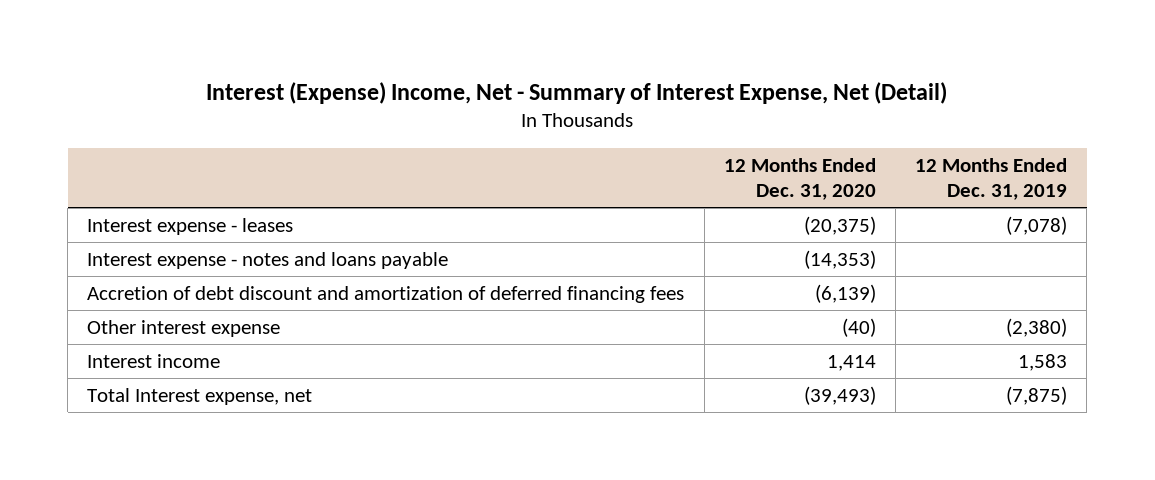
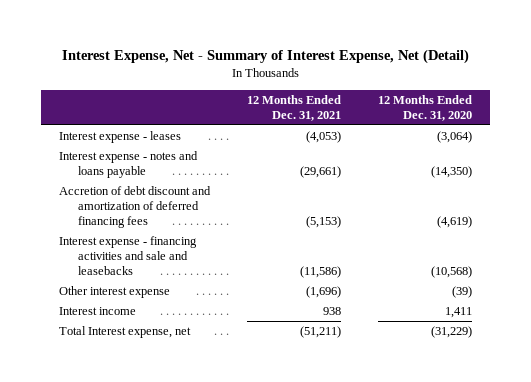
- Interest (Expense) Income, Net - Summary of Interest Expense, Net (Detail)
+ Interest Expense, Net - Summary of Interest Expense, Net (Detail)
- | 12 Months Ended Dec. 31, 2020 | 12 Months Ended Dec. 31, 2019
+ | 12 Months Ended Dec. 31, 2021 | 12 Months Ended Dec. 31, 2020
- Interest expense - leases | (20,375) | (7,078)
- Interest expense - notes and loans payable | (14,353) |
- Accretion of debt discount and amortization of deferred financing fees | (6,139) |
- Other interest expense | (40) | (2,380)
- Interest income | 1,414 | 1,583
- Total Interest expense, net | (39,493) | (7,875)
+ Interest expense - leases | (4,053) | (3,064)
+ Interest expense - notes and loans payable | (29,661) | (14,350)
+ Accretion of debt discount and amortization of deferred financing fees | (5,153) | (4,619)
+ Interest expense - financing activities and sale and leasebacks | (11,586) | (10,568)
+ Other interest expense | (1,696) | (39)
+ Interest income | 938 | 1,411
+ Total Interest expense, net | (51,211) | (31,229)

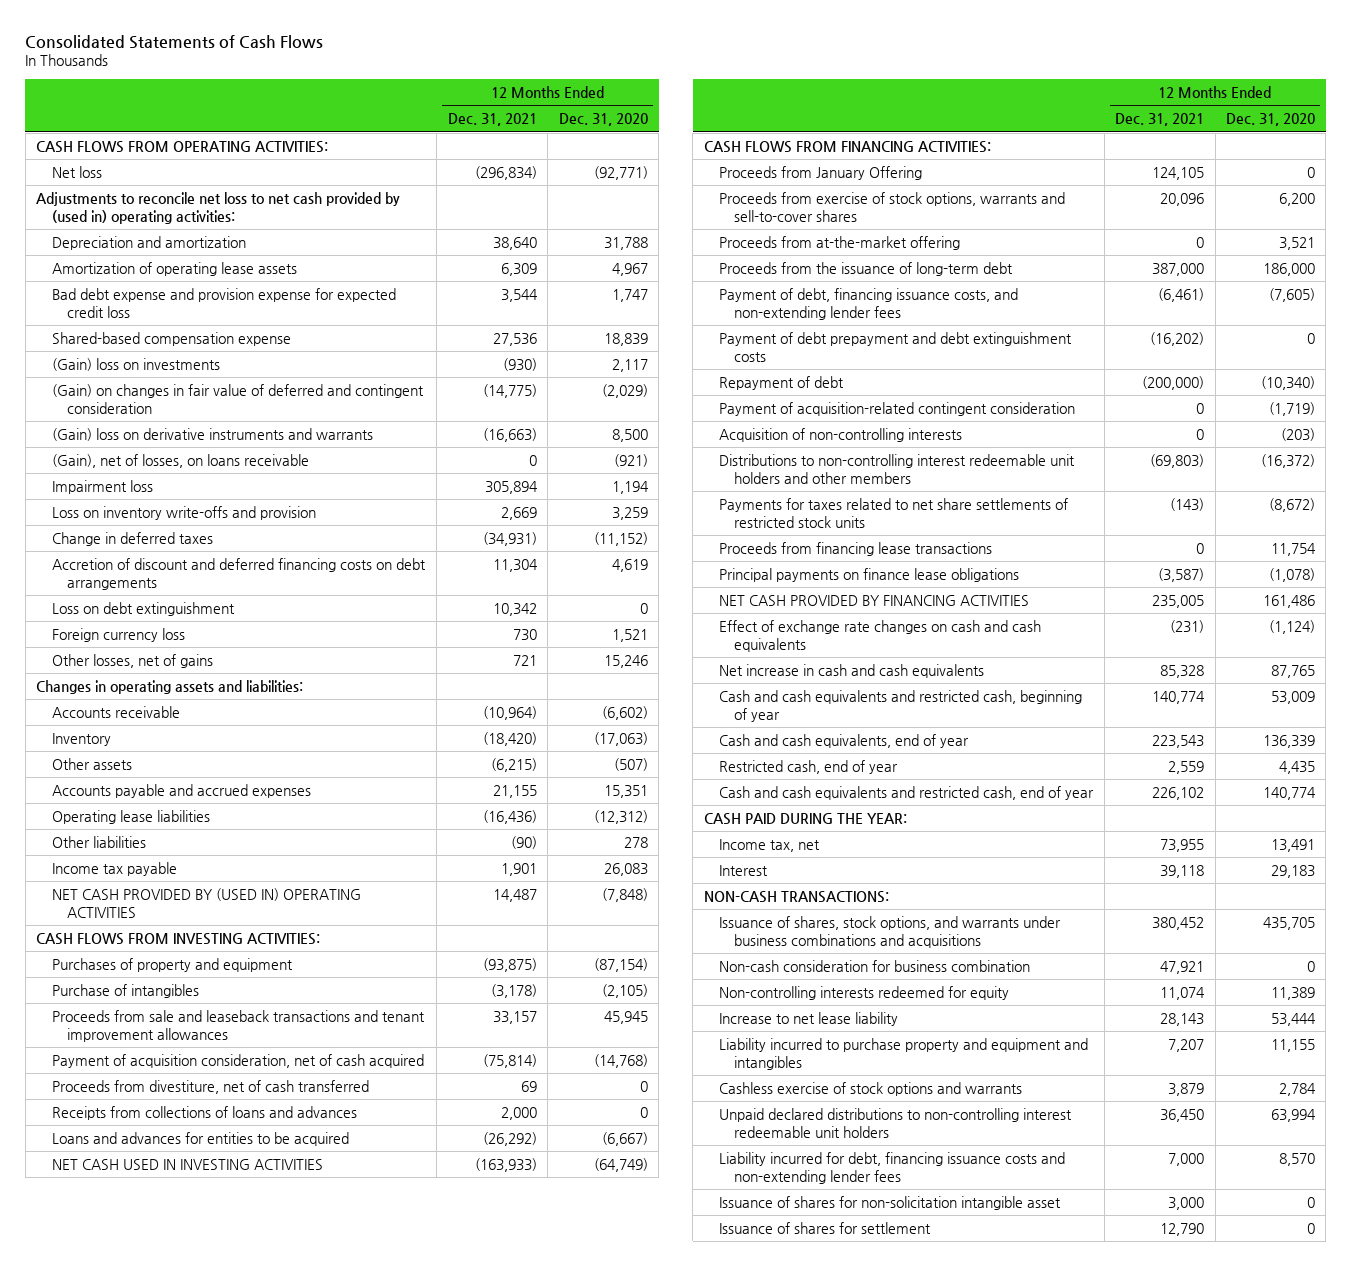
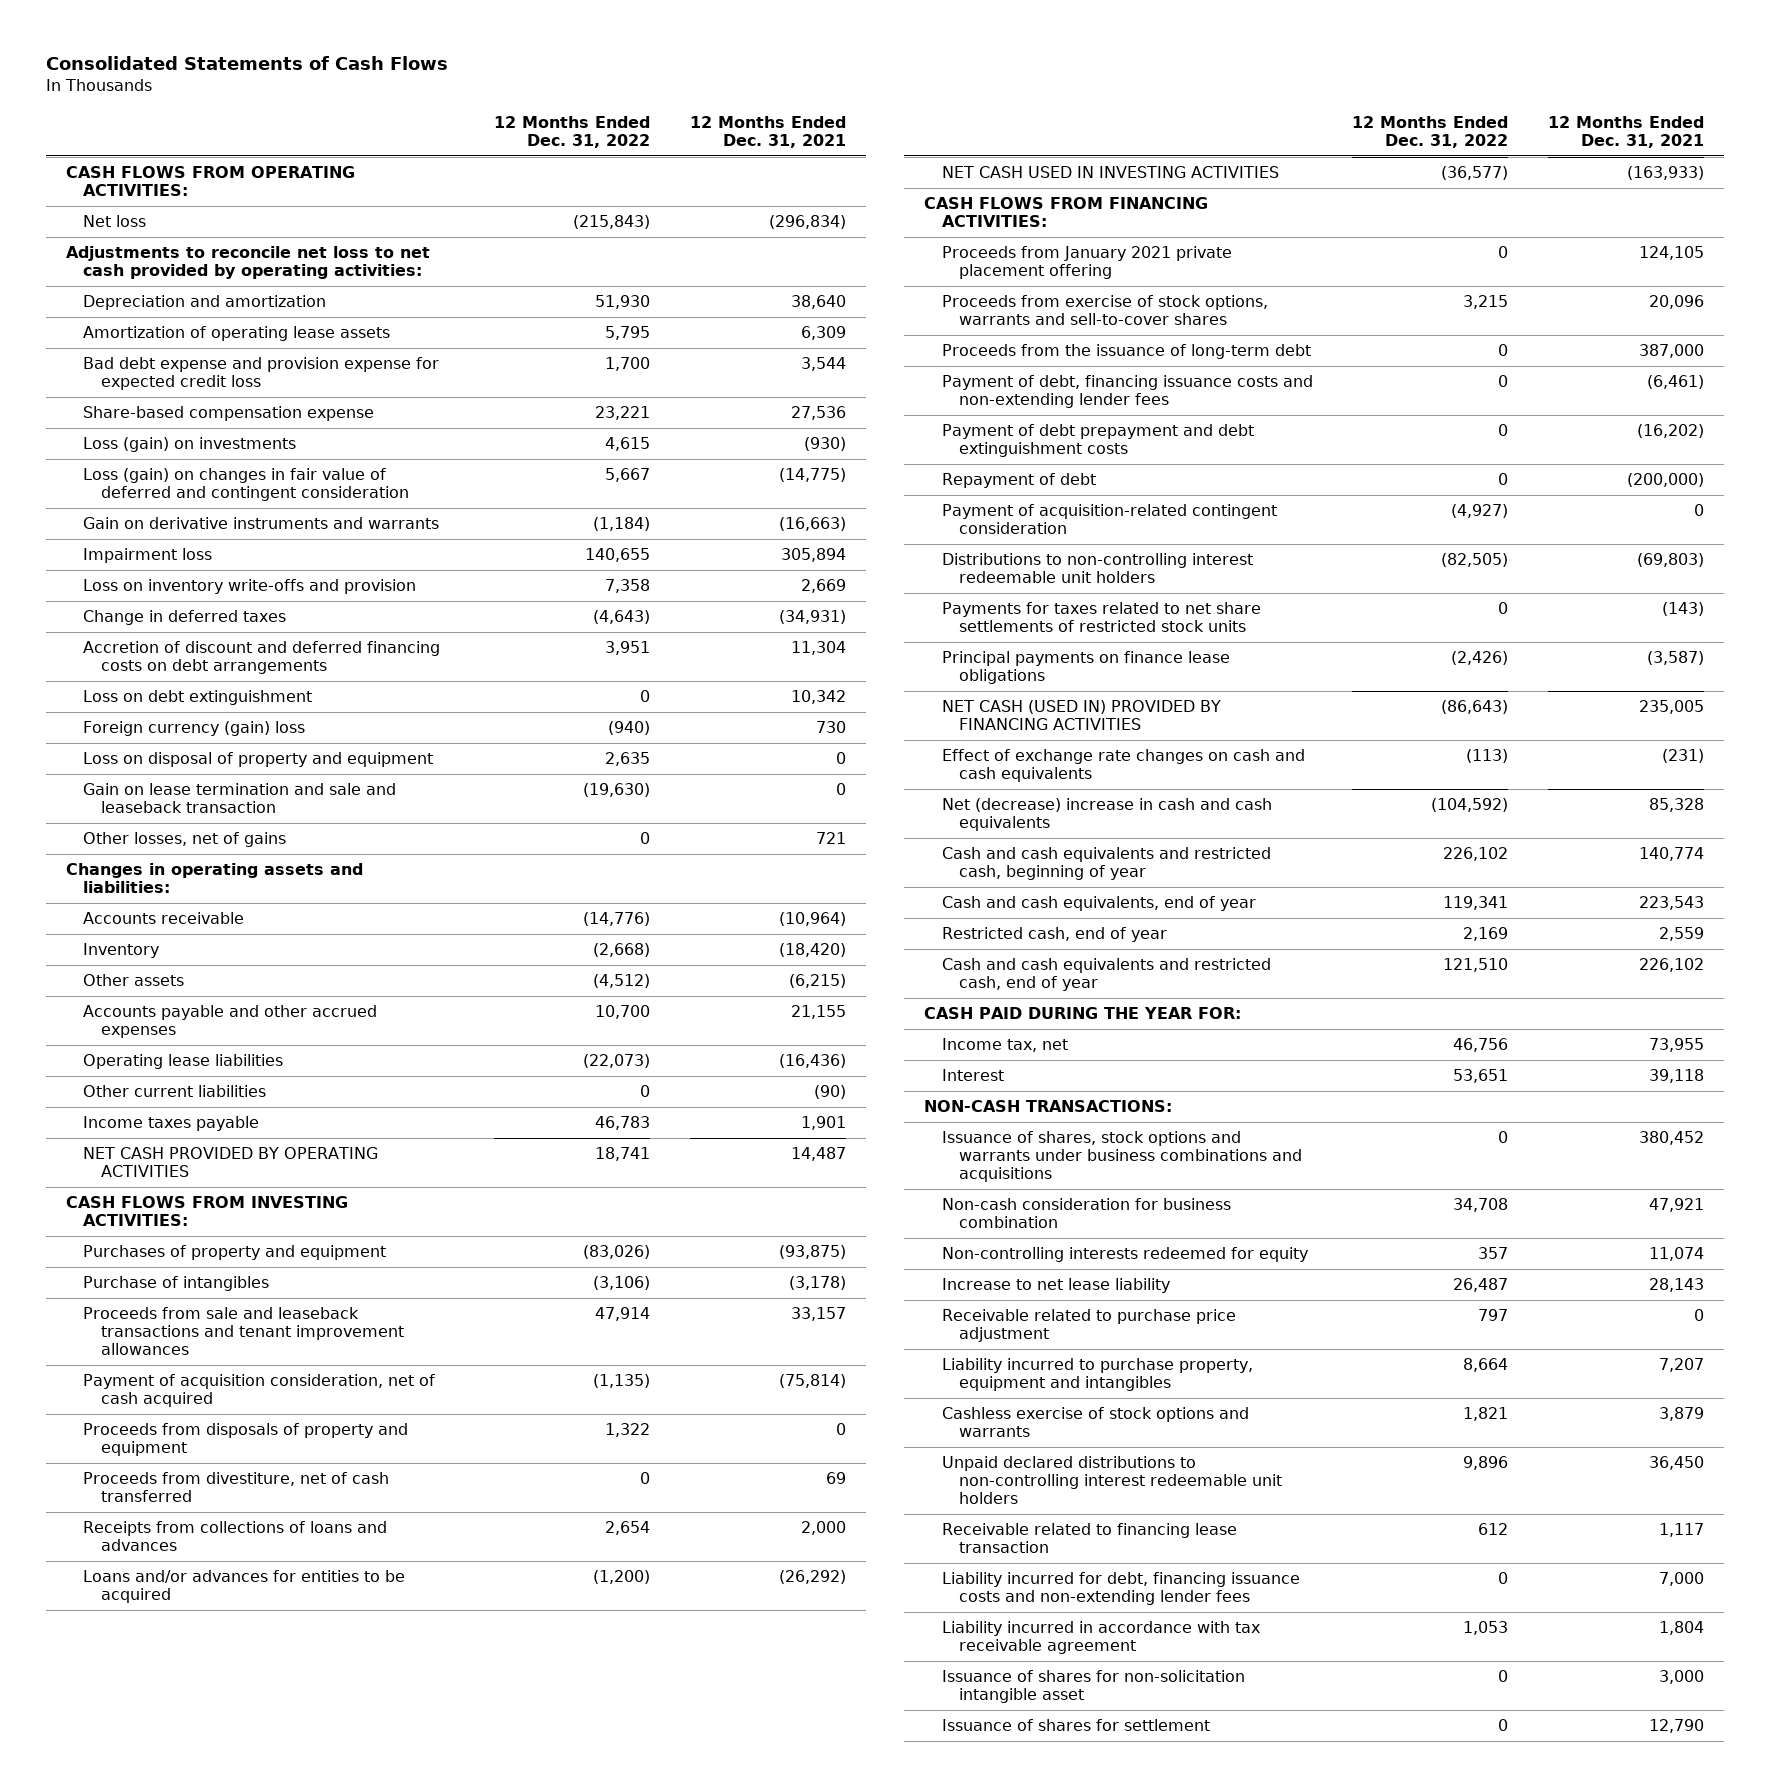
- | 12 Months Ended Dec. 31, 2021 | 12 Months Ended Dec. 31, 2020
+ | 12 Months Ended Dec. 31, 2022 | 12 Months Ended Dec. 31, 2021
- Adjustments to reconcile net loss to net cash provided by (used in) operating activities:
+ Adjustments to reconcile net loss to net cash provided by operating activities:
- Shared-based compensation expense | 27,536 | 18,839
- (Gain) loss on investments | (930) | 2,117
- (Gain) on changes in fair value of deferred and contingent consideration | (14,775) | (2,029)
- (Gain) loss on derivative instruments and warrants | (16,663) | 8,500
- (Gain), net of losses, on loans receivable | 0 | (921)
+ Share-based compensation expense | 23,221 | 27,536
+ Loss (gain) on investments | 4,615 | (930)
+ Loss (gain) on changes in fair value of deferred and contingent consideration | 5,667 | (14,775)
+ Gain on derivative instruments and warrants | (1,184) | (16,663)
- Foreign currency loss | 730 | 1,521
+ Foreign currency (gain) loss | (940) | 730
+ Loss on disposal of property and equipment | 2,635 | 0
+ Gain on lease termination and sale and leaseback transaction | (19,630) | 0
- Accounts payable and accrued expenses | 21,155 | 15,351
+ Accounts payable and other accrued expenses | 10,700 | 21,155
- Other liabilities | (90) | 278
- Income tax payable | 1,901 | 26,083
- NET CASH PROVIDED BY (USED IN) OPERATING ACTIVITIES | 14,487 | (7,848)
+ Other current liabilities | 0 | (90)
+ Income taxes payable | 46,783 | 1,901
+ NET CASH PROVIDED BY OPERATING ACTIVITIES | 18,741 | 14,487
+ Proceeds from disposals of property and equipment | 1,322 | 0
- Loans and advances for entities to be acquired | (26,292) | (6,667)
+ Loans and/or advances for entities to be acquired | (1,200) | (26,292)
- Proceeds from January Offering | 124,105 | 0
+ Proceeds from January 2021 private placement offering | 0 | 124,105
- Proceeds from at-the-market offering | 0 | 3,521
- Payment of debt, financing issuance costs, and non-extending lender fees | (6,461) | (7,605)
+ Payment of debt, financing issuance costs and non-extending lender fees | 0 | (6,461)
- Acquisition of non-controlling interests | 0 | (203)
- Distributions to non-controlling interest redeemable unit holders and other members | (69,803) | (16,372)
+ Distributions to non-controlling interest redeemable unit holders | (82,505) | (69,803)
- Proceeds from financing lease transactions | 0 | 11,754
- NET CASH PROVIDED BY FINANCING ACTIVITIES | 235,005 | 161,486
+ NET CASH (USED IN) PROVIDED BY FINANCING ACTIVITIES | (86,643) | 235,005
- Net increase in cash and cash equivalents | 85,328 | 87,765
+ Net (decrease) increase in cash and cash equivalents | (104,592) | 85,328
- CASH PAID DURING THE YEAR:
+ CASH PAID DURING THE YEAR FOR:
- Issuance of shares, stock options, and warrants under business combinations and acquisitions | 380,452 | 435,705
+ Issuance of shares, stock options and warrants under business combinations and acquisitions | 0 | 380,452
- Liability incurred to purchase property and equipment and intangibles | 7,207 | 11,155
+ Receivable related to purchase price adjustment | 797 | 0
+ Liability incurred to purchase property, equipment and intangibles | 8,664 | 7,207
+ Receivable related to financing lease transaction | 612 | 1,117
+ Liability incurred in accordance with tax receivable agreement | 1,053 | 1,804

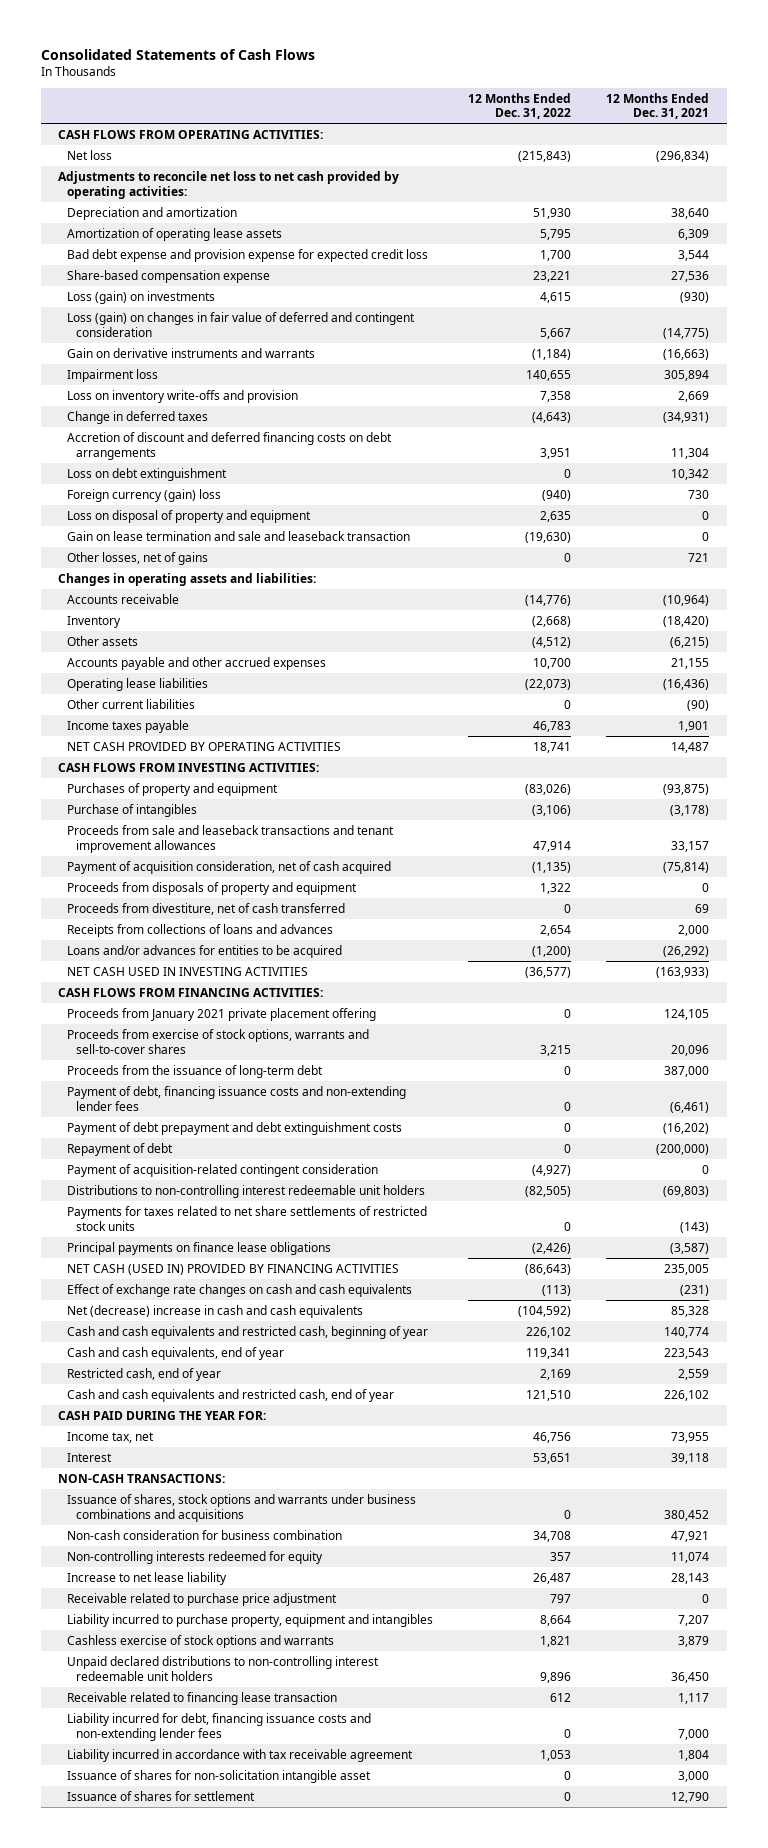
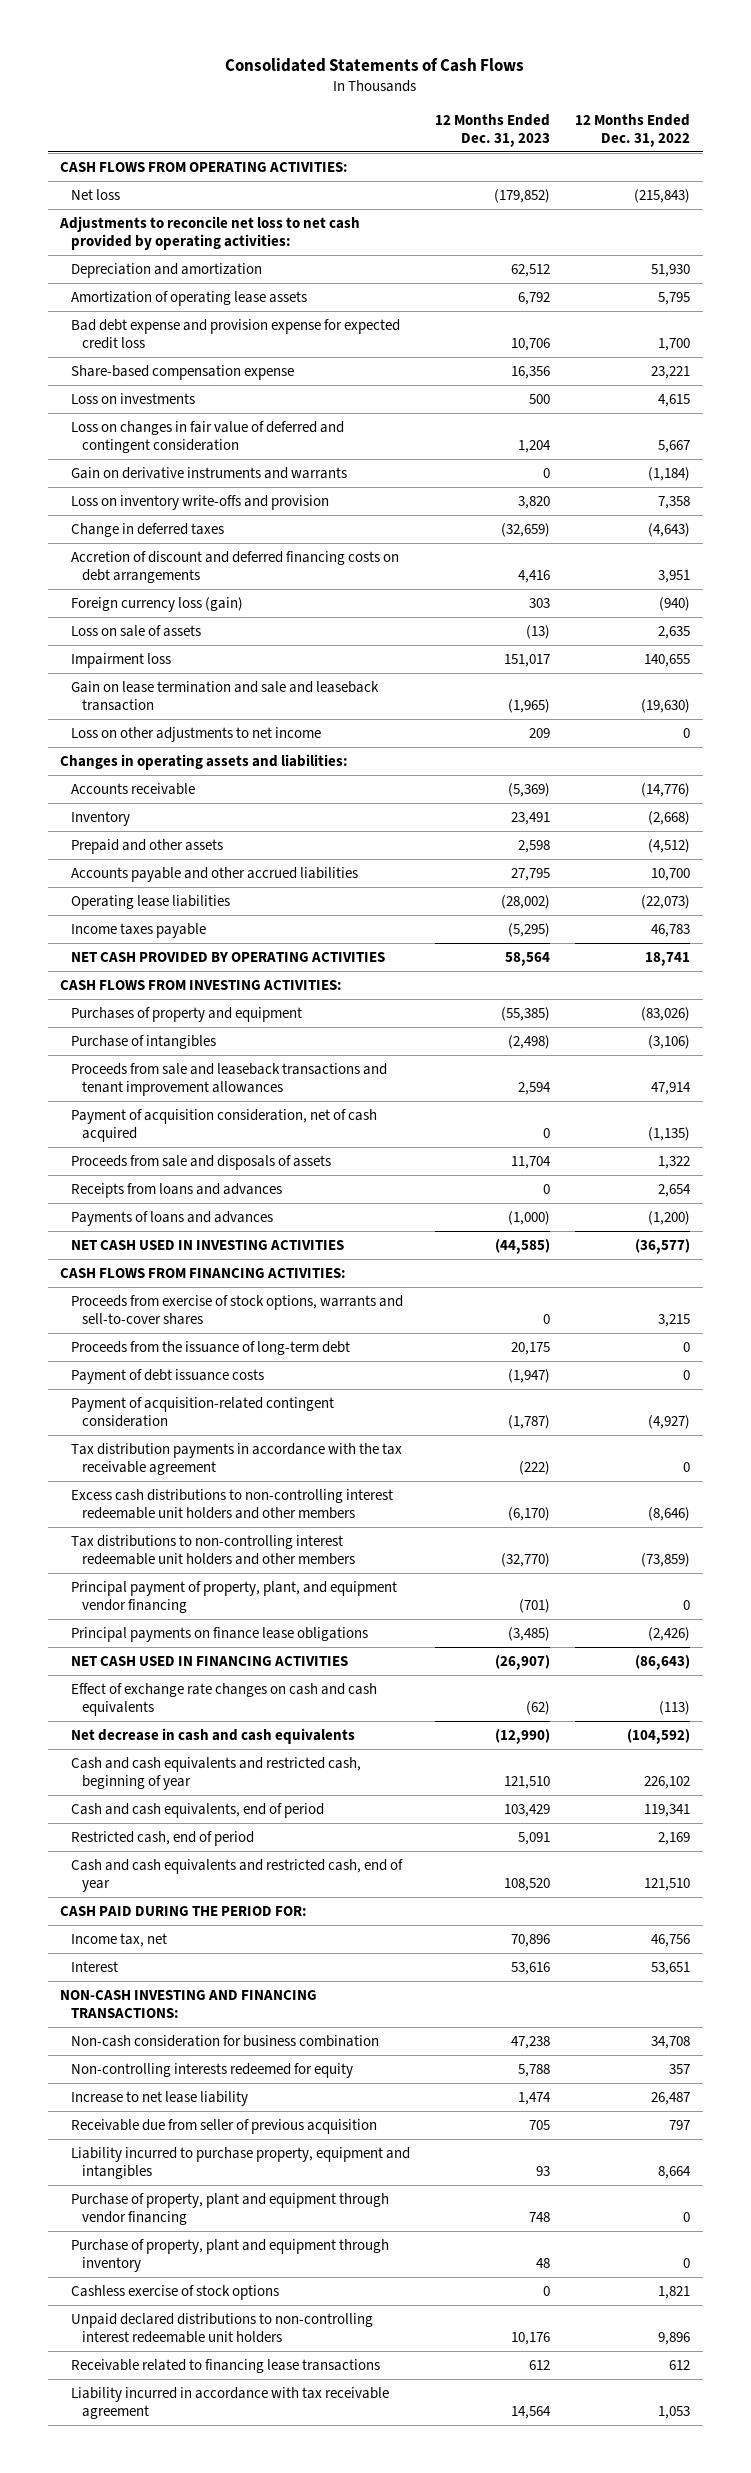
- | 12 Months Ended Dec. 31, 2022 | 12 Months Ended Dec. 31, 2021
+ | 12 Months Ended Dec. 31, 2023 | 12 Months Ended Dec. 31, 2022
- Loss (gain) on investments | 4,615 | (930)
- Loss (gain) on changes in fair value of deferred and contingent consideration | 5,667 | (14,775)
+ Loss on investments | 500 | 4,615
+ Loss on changes in fair value of deferred and contingent consideration | 1,204 | 5,667
- Loss on debt extinguishment | 0 | 10,342
- Foreign currency (gain) loss | (940) | 730
- Loss on disposal of property and equipment | 2,635 | 0
+ Foreign currency loss (gain) | 303 | (940)
+ Loss on sale of assets | (13) | 2,635
moved down: Impairment loss | 151,017 | 140,655
- Other losses, net of gains | 0 | 721
+ Loss on other adjustments to net income | 209 | 0
- Other assets | (4,512) | (6,215)
- Accounts payable and other accrued expenses | 10,700 | 21,155
+ Prepaid and other assets | 2,598 | (4,512)
+ Accounts payable and other accrued liabilities | 27,795 | 10,700
- Other current liabilities | 0 | (90)
- Proceeds from disposals of property and equipment | 1,322 | 0
- Proceeds from divestiture, net of cash transferred | 0 | 69
- Receipts from collections of loans and advances | 2,654 | 2,000
- Loans and/or advances for entities to be acquired | (1,200) | (26,292)
+ Proceeds from sale and disposals of assets | 11,704 | 1,322
+ Receipts from loans and advances | 0 | 2,654
+ Payments of loans and advances | (1,000) | (1,200)
- Proceeds from January 2021 private placement offering | 0 | 124,105
- Payment of debt, financing issuance costs and non-extending lender fees | 0 | (6,461)
- Payment of debt prepayment and debt extinguishment costs | 0 | (16,202)
- Repayment of debt | 0 | (200,000)
+ Payment of debt issuance costs | (1,947) | 0
- Distributions to non-controlling interest redeemable unit holders | (82,505) | (69,803)
- Payments for taxes related to net share settlements of restricted stock units | 0 | (143)
+ Tax distribution payments in accordance with the tax receivable agreement | (222) | 0
+ Excess cash distributions to non-controlling interest redeemable unit holders and other members | (6,170) | (8,646)
+ Tax distributions to non-controlling interest redeemable unit holders and other members | (32,770) | (73,859)
+ Principal payment of property, plant, and equipment vendor financing | (701) | 0
- NET CASH (USED IN) PROVIDED BY FINANCING ACTIVITIES | (86,643) | 235,005
+ NET CASH USED IN FINANCING ACTIVITIES | (26,907) | (86,643)
- Net (decrease) increase in cash and cash equivalents | (104,592) | 85,328
+ Net decrease in cash and cash equivalents | (12,990) | (104,592)
- Cash and cash equivalents, end of year | 119,341 | 223,543
- Restricted cash, end of year | 2,169 | 2,559
+ Cash and cash equivalents, end of period | 103,429 | 119,341
+ Restricted cash, end of period | 5,091 | 2,169
- CASH PAID DURING THE YEAR FOR:
+ CASH PAID DURING THE PERIOD FOR:
- NON-CASH TRANSACTIONS:
- Issuance of shares, stock options and warrants under business combinations and acquisitions | 0 | 380,452
+ NON-CASH INVESTING AND FINANCING TRANSACTIONS:
- Receivable related to purchase price adjustment | 797 | 0
+ Receivable due from seller of previous acquisition | 705 | 797
- Cashless exercise of stock options and warrants | 1,821 | 3,879
+ Purchase of property, plant and equipment through vendor financing | 748 | 0
+ Purchase of property, plant and equipment through inventory | 48 | 0
+ Cashless exercise of stock options | 0 | 1,821
- Receivable related to financing lease transaction | 612 | 1,117
- Liability incurred for debt, financing issuance costs and non-extending lender fees | 0 | 7,000
+ Receivable related to financing lease transactions | 612 | 612
- Issuance of shares for non-solicitation intangible asset | 0 | 3,000
- Issuance of shares for settlement | 0 | 12,790

